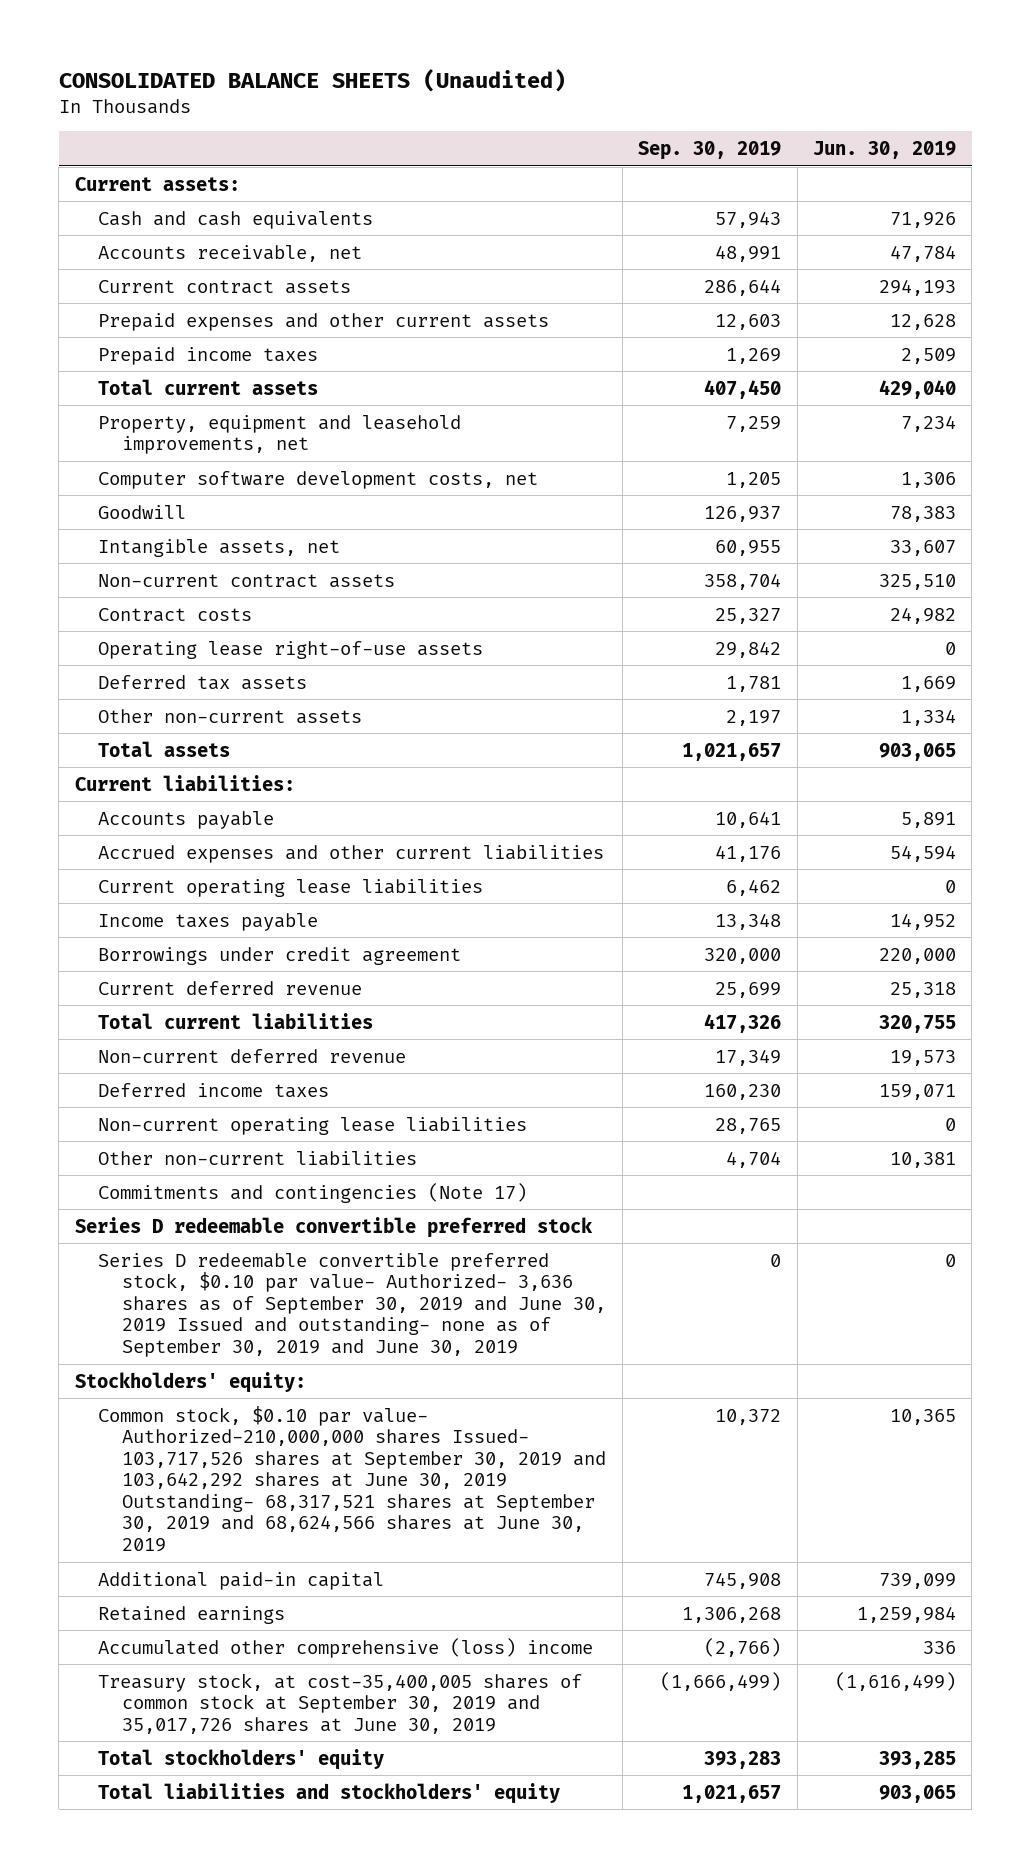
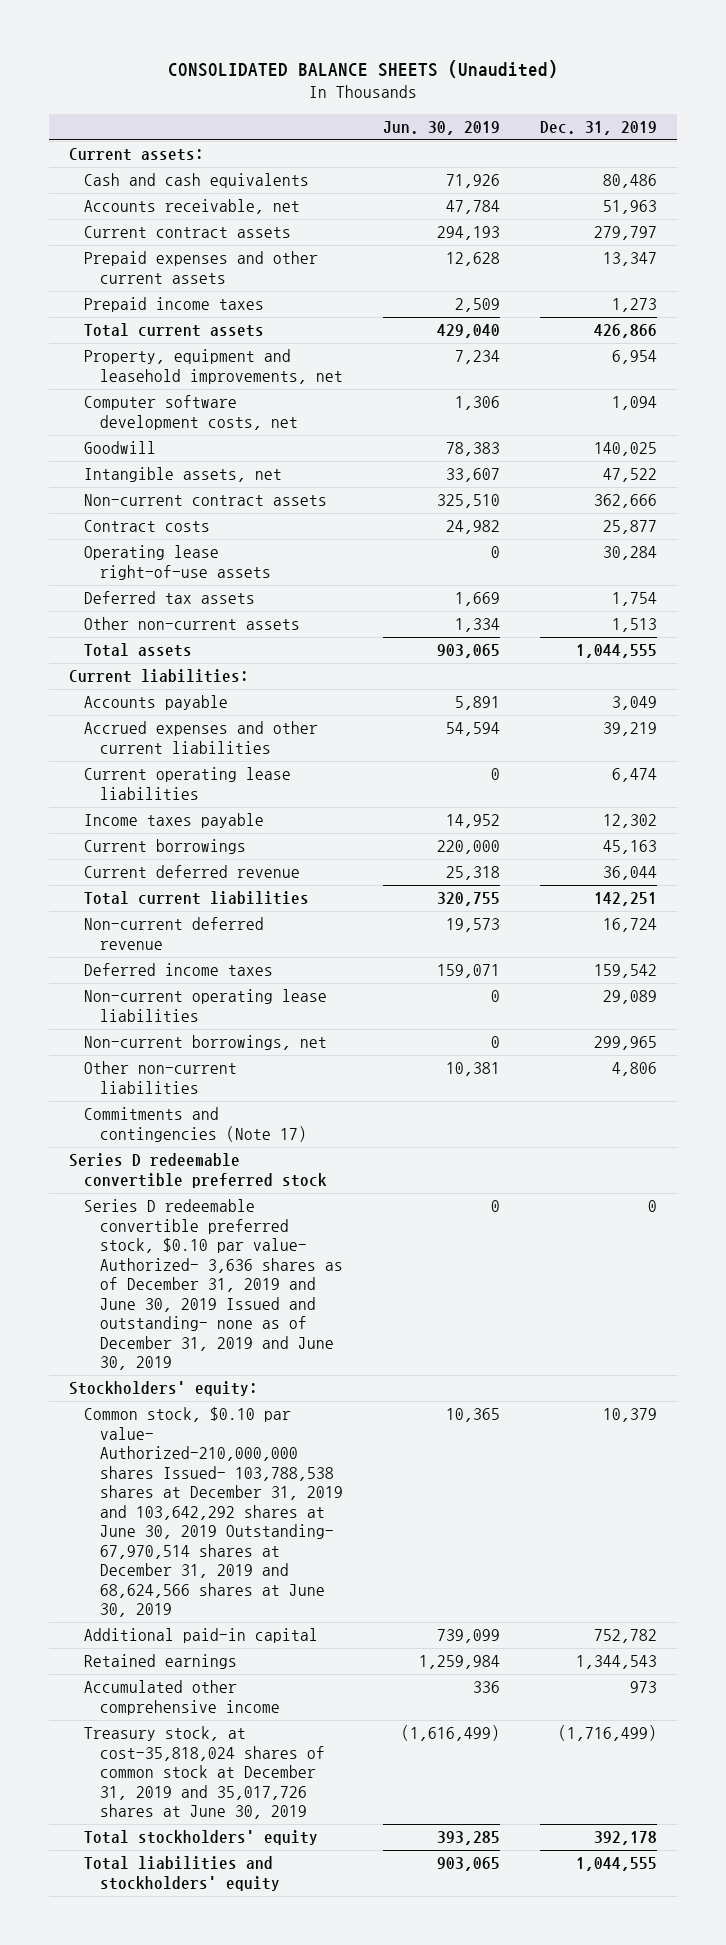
- | Sep. 30, 2019 | Jun. 30, 2019
+ | Jun. 30, 2019 | Dec. 31, 2019
- Borrowings under credit agreement | 320,000 | 220,000
+ Current borrowings | 220,000 | 45,163
+ Non-current borrowings, net | 0 | 299,965
- Series D redeemable convertible preferred stock, $0.10 par value- Authorized- 3,636 shares as of September 30, 2019 and June 30, 2019 Issued and outstanding- none as of September 30, 2019 and June 30, 2019 | 0 | 0
+ Series D redeemable convertible preferred stock, $0.10 par value- Authorized- 3,636 shares as of December 31, 2019 and June 30, 2019 Issued and outstanding- none as of December 31, 2019 and June 30, 2019 | 0 | 0
- Common stock, $0.10 par value- Authorized-210,000,000 shares Issued- 103,717,526 shares at September 30, 2019 and 103,642,292 shares at June 30, 2019 Outstanding- 68,317,521 shares at September 30, 2019 and 68,624,566 shares at June 30, 2019 | 10,372 | 10,365
+ Common stock, $0.10 par value- Authorized-210,000,000 shares Issued- 103,788,538 shares at December 31, 2019 and 103,642,292 shares at June 30, 2019 Outstanding- 67,970,514 shares at December 31, 2019 and 68,624,566 shares at June 30, 2019 | 10,365 | 10,379
- Accumulated other comprehensive (loss) income | (2,766) | 336
- Treasury stock, at cost-35,400,005 shares of common stock at September 30, 2019 and 35,017,726 shares at June 30, 2019 | (1,666,499) | (1,616,499)
+ Accumulated other comprehensive income | 336 | 973
+ Treasury stock, at cost-35,818,024 shares of common stock at December 31, 2019 and 35,017,726 shares at June 30, 2019 | (1,616,499) | (1,716,499)

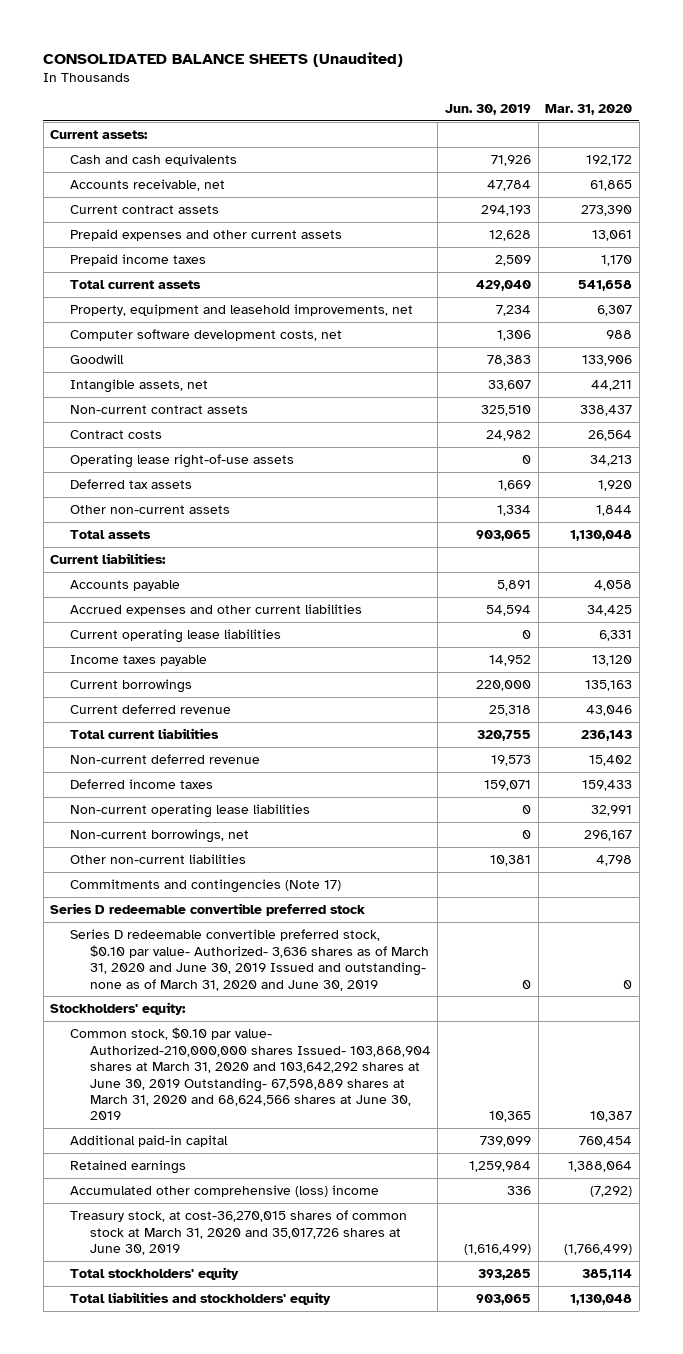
- | Jun. 30, 2019 | Dec. 31, 2019
+ | Jun. 30, 2019 | Mar. 31, 2020
- Series D redeemable convertible preferred stock, $0.10 par value- Authorized- 3,636 shares as of December 31, 2019 and June 30, 2019 Issued and outstanding- none as of December 31, 2019 and June 30, 2019 | 0 | 0
+ Series D redeemable convertible preferred stock, $0.10 par value- Authorized- 3,636 shares as of March 31, 2020 and June 30, 2019 Issued and outstanding- none as of March 31, 2020 and June 30, 2019 | 0 | 0
- Common stock, $0.10 par value- Authorized-210,000,000 shares Issued- 103,788,538 shares at December 31, 2019 and 103,642,292 shares at June 30, 2019 Outstanding- 67,970,514 shares at December 31, 2019 and 68,624,566 shares at June 30, 2019 | 10,365 | 10,379
+ Common stock, $0.10 par value- Authorized-210,000,000 shares Issued- 103,868,904 shares at March 31, 2020 and 103,642,292 shares at June 30, 2019 Outstanding- 67,598,889 shares at March 31, 2020 and 68,624,566 shares at June 30, 2019 | 10,365 | 10,387
- Accumulated other comprehensive income | 336 | 973
- Treasury stock, at cost-35,818,024 shares of common stock at December 31, 2019 and 35,017,726 shares at June 30, 2019 | (1,616,499) | (1,716,499)
+ Accumulated other comprehensive (loss) income | 336 | (7,292)
+ Treasury stock, at cost-36,270,015 shares of common stock at March 31, 2020 and 35,017,726 shares at June 30, 2019 | (1,616,499) | (1,766,499)

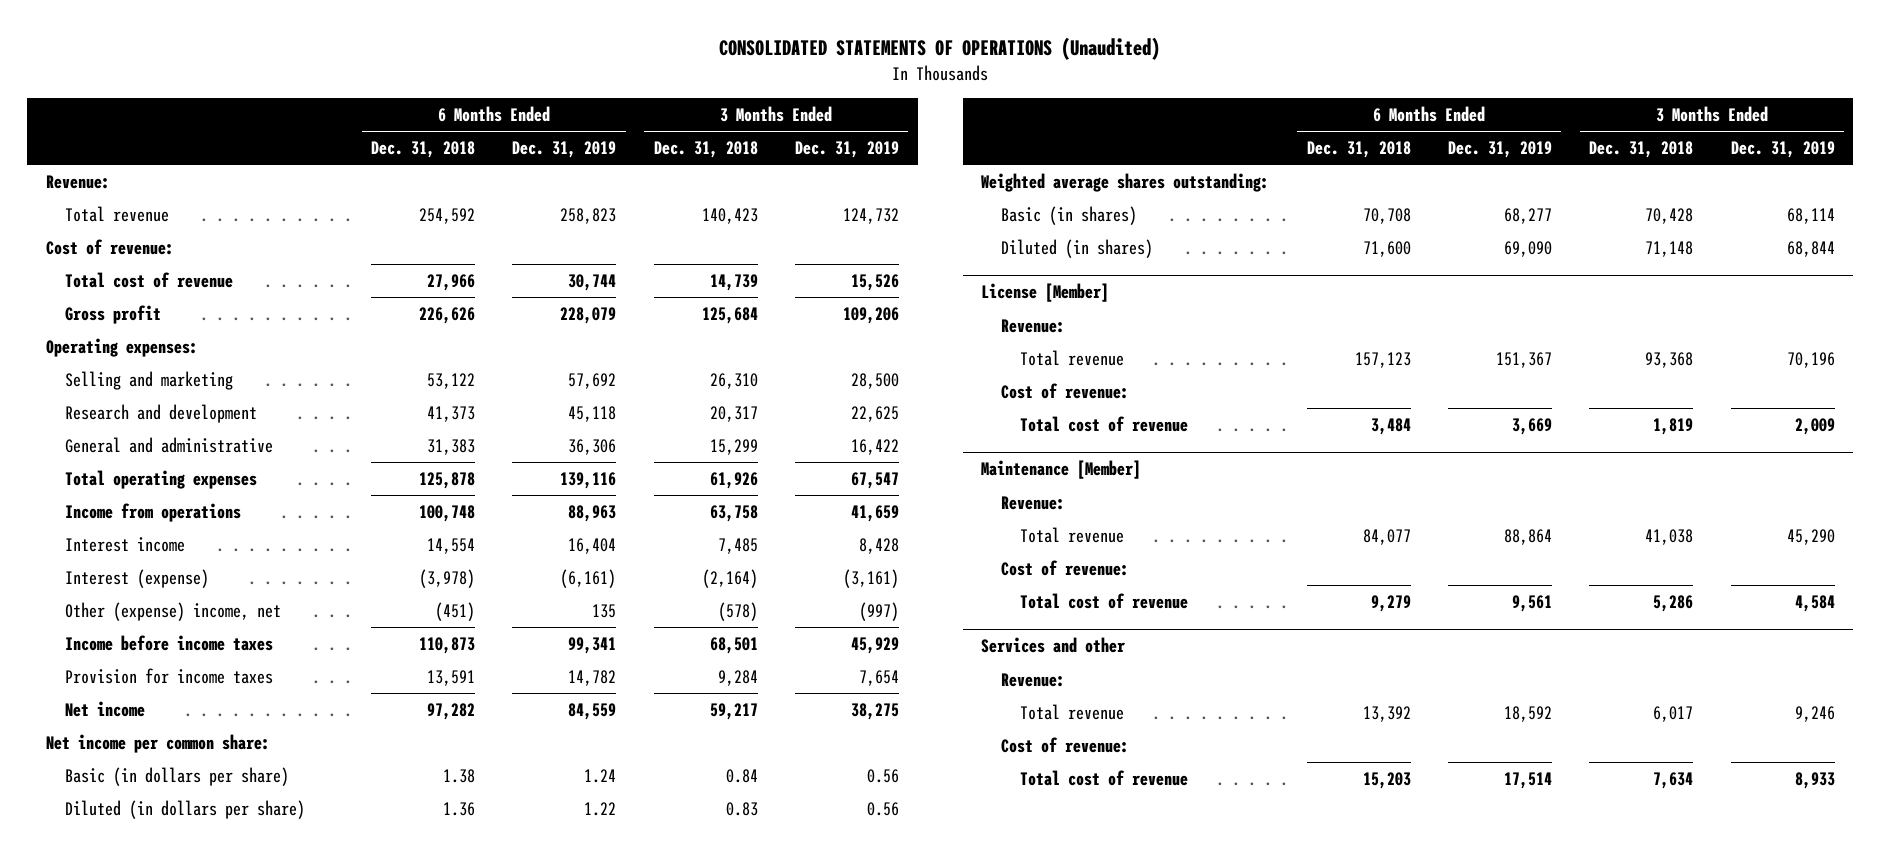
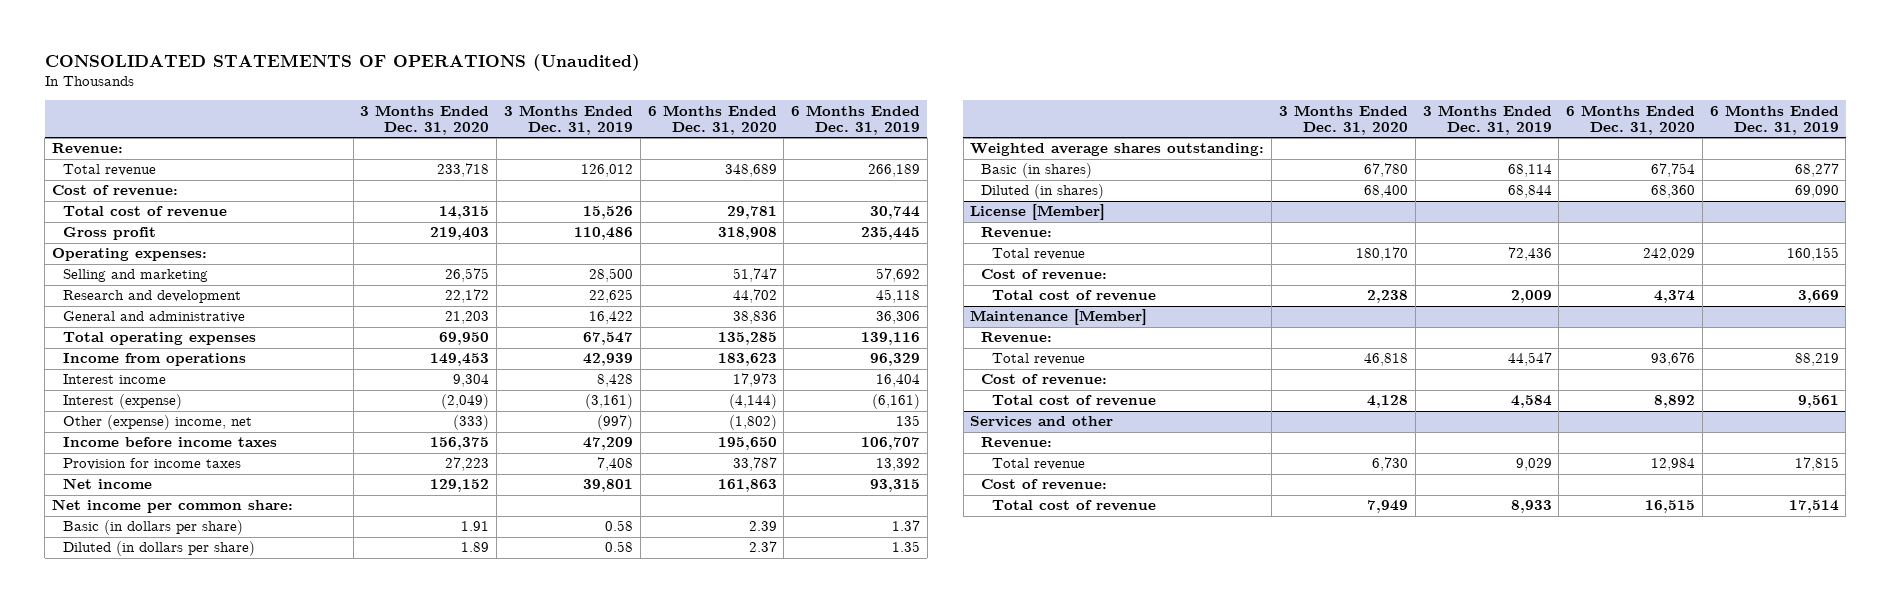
- | 6 Months Ended Dec. 31, 2018 | 6 Months Ended Dec. 31, 2019 | 3 Months Ended Dec. 31, 2018 | 3 Months Ended Dec. 31, 2019
+ | 3 Months Ended Dec. 31, 2020 | 3 Months Ended Dec. 31, 2019 | 6 Months Ended Dec. 31, 2020 | 6 Months Ended Dec. 31, 2019
- Total revenue | 254,592 | 258,823 | 140,423 | 124,732
+ Total revenue | 233,718 | 126,012 | 348,689 | 266,189
- Gross profit | 226,626 | 228,079 | 125,684 | 109,206
+ Gross profit | 219,403 | 110,486 | 318,908 | 235,445
- Income from operations | 100,748 | 88,963 | 63,758 | 41,659
+ Income from operations | 149,453 | 42,939 | 183,623 | 96,329
- Income before income taxes | 110,873 | 99,341 | 68,501 | 45,929
- Provision for income taxes | 13,591 | 14,782 | 9,284 | 7,654
- Net income | 97,282 | 84,559 | 59,217 | 38,275
+ Income before income taxes | 156,375 | 47,209 | 195,650 | 106,707
+ Provision for income taxes | 27,223 | 7,408 | 33,787 | 13,392
+ Net income | 129,152 | 39,801 | 161,863 | 93,315
- Basic (in dollars per share) | 1.38 | 1.24 | 0.84 | 0.56
- Diluted (in dollars per share) | 1.36 | 1.22 | 0.83 | 0.56
+ Basic (in dollars per share) | 1.91 | 0.58 | 2.39 | 1.37
+ Diluted (in dollars per share) | 1.89 | 0.58 | 2.37 | 1.35
@ License [Member]
- Total revenue | 157,123 | 151,367 | 93,368 | 70,196
+ Total revenue | 180,170 | 72,436 | 242,029 | 160,155
@ Maintenance [Member]
- Total revenue | 84,077 | 88,864 | 41,038 | 45,290
+ Total revenue | 46,818 | 44,547 | 93,676 | 88,219
@ Services and other
- Total revenue | 13,392 | 18,592 | 6,017 | 9,246
+ Total revenue | 6,730 | 9,029 | 12,984 | 17,815

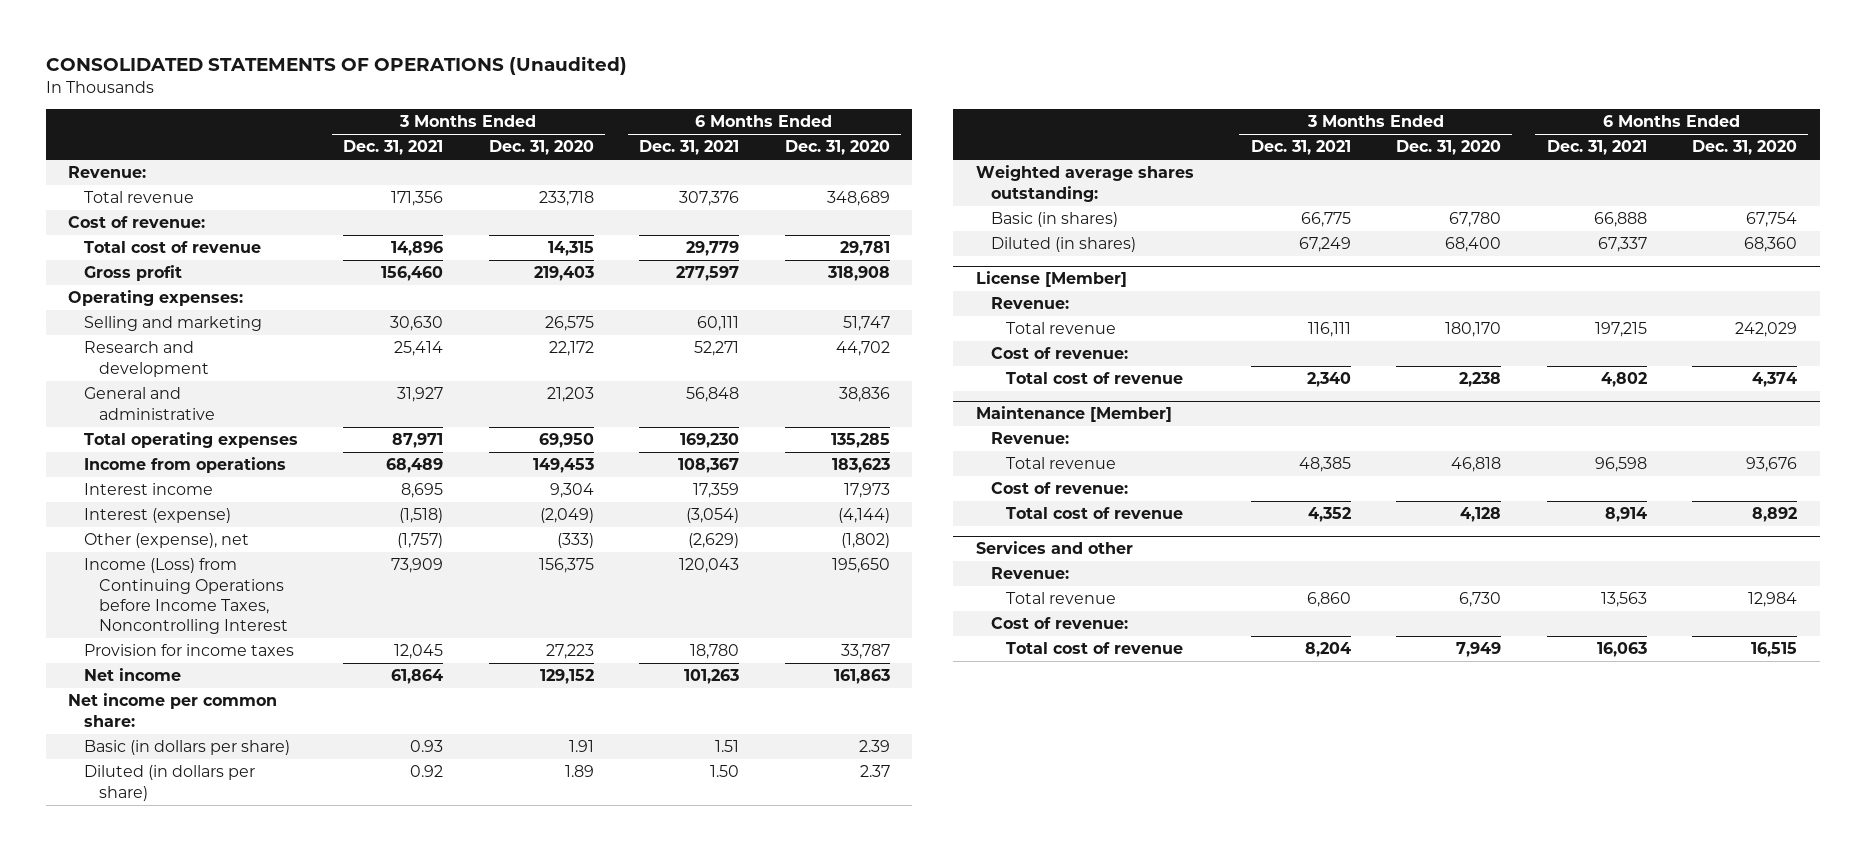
- | 3 Months Ended Dec. 31, 2020 | 3 Months Ended Dec. 31, 2019 | 6 Months Ended Dec. 31, 2020 | 6 Months Ended Dec. 31, 2019
+ | 3 Months Ended Dec. 31, 2021 | 3 Months Ended Dec. 31, 2020 | 6 Months Ended Dec. 31, 2021 | 6 Months Ended Dec. 31, 2020
- Other (expense) income, net | (333) | (997) | (1,802) | 135
- Income before income taxes | 156,375 | 47,209 | 195,650 | 106,707
+ Other (expense), net | (1,757) | (333) | (2,629) | (1,802)
+ Income (Loss) from Continuing Operations before Income Taxes, Noncontrolling Interest | 73,909 | 156,375 | 120,043 | 195,650

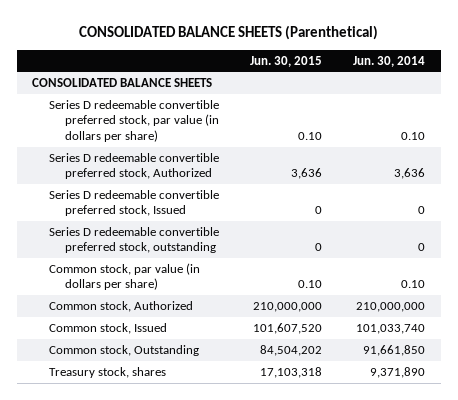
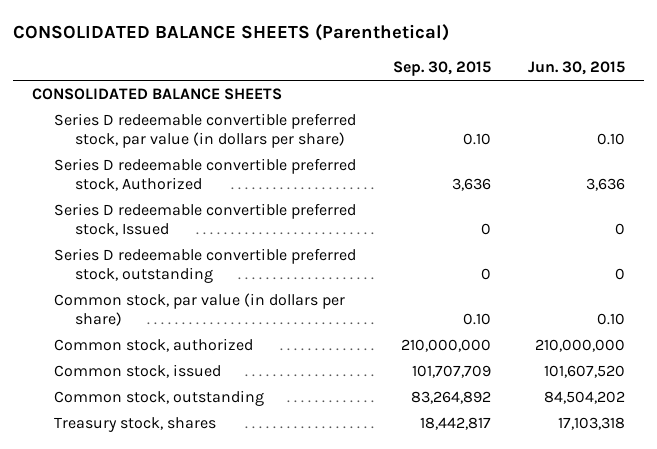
- | Jun. 30, 2015 | Jun. 30, 2014
+ | Sep. 30, 2015 | Jun. 30, 2015
- Common stock, Authorized | 210,000,000 | 210,000,000
- Common stock, Issued | 101,607,520 | 101,033,740
- Common stock, Outstanding | 84,504,202 | 91,661,850
+ Common stock, authorized | 210,000,000 | 210,000,000
+ Common stock, issued | 101,707,709 | 101,607,520
+ Common stock, outstanding | 83,264,892 | 84,504,202

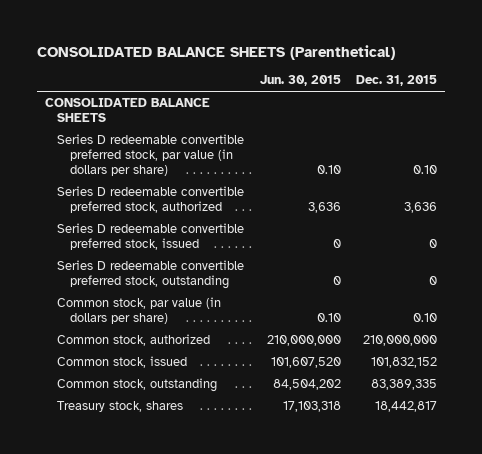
- | Sep. 30, 2015 | Jun. 30, 2015
+ | Jun. 30, 2015 | Dec. 31, 2015
- Series D redeemable convertible preferred stock, Authorized | 3,636 | 3,636
- Series D redeemable convertible preferred stock, Issued | 0 | 0
+ Series D redeemable convertible preferred stock, authorized | 3,636 | 3,636
+ Series D redeemable convertible preferred stock, issued | 0 | 0

